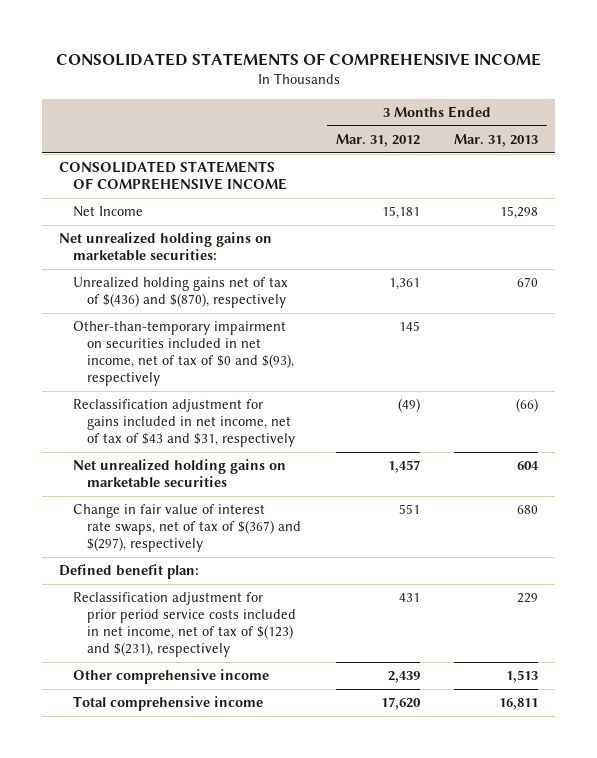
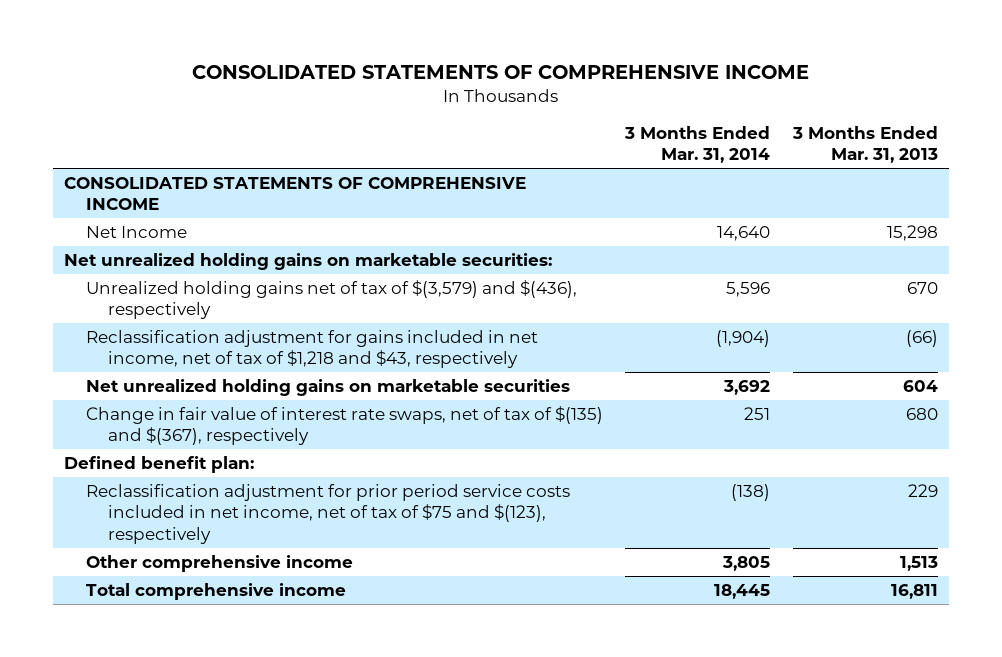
- | 3 Months Ended Mar. 31, 2012 | 3 Months Ended Mar. 31, 2013
+ | 3 Months Ended Mar. 31, 2014 | 3 Months Ended Mar. 31, 2013
- Unrealized holding gains net of tax of $(436) and $(870), respectively | 1,361 | 670
- Other-than-temporary impairment on securities included in net income, net of tax of $0 and $(93), respectively | 145 |
- Reclassification adjustment for gains included in net income, net of tax of $43 and $31, respectively | (49) | (66)
+ Unrealized holding gains net of tax of $(3,579) and $(436), respectively | 5,596 | 670
+ Reclassification adjustment for gains included in net income, net of tax of $1,218 and $43, respectively | (1,904) | (66)
- Change in fair value of interest rate swaps, net of tax of $(367) and $(297), respectively | 551 | 680
+ Change in fair value of interest rate swaps, net of tax of $(135) and $(367), respectively | 251 | 680
- Reclassification adjustment for prior period service costs included in net income, net of tax of $(123) and $(231), respectively | 431 | 229
+ Reclassification adjustment for prior period service costs included in net income, net of tax of $75 and $(123), respectively | (138) | 229

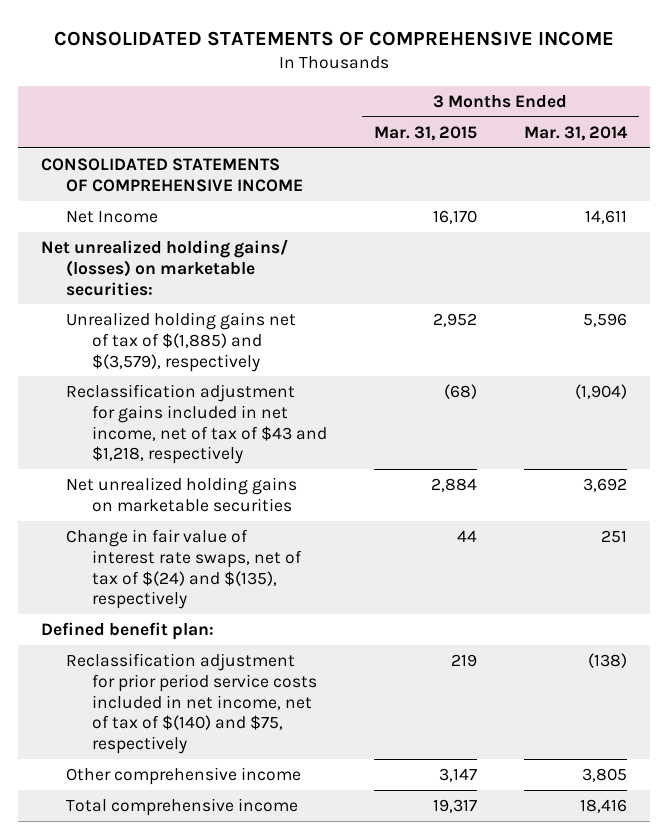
- | 3 Months Ended Mar. 31, 2014 | 3 Months Ended Mar. 31, 2013
+ | 3 Months Ended Mar. 31, 2015 | 3 Months Ended Mar. 31, 2014
- Net Income | 14,640 | 15,298
- Net unrealized holding gains on marketable securities:
- Unrealized holding gains net of tax of $(3,579) and $(436), respectively | 5,596 | 670
- Reclassification adjustment for gains included in net income, net of tax of $1,218 and $43, respectively | (1,904) | (66)
+ Net Income | 16,170 | 14,611
+ Net unrealized holding gains/ (losses) on marketable securities:
+ Unrealized holding gains net of tax of $(1,885) and $(3,579), respectively | 2,952 | 5,596
+ Reclassification adjustment for gains included in net income, net of tax of $43 and $1,218, respectively | (68) | (1,904)
- Change in fair value of interest rate swaps, net of tax of $(135) and $(367), respectively | 251 | 680
+ Change in fair value of interest rate swaps, net of tax of $(24) and $(135), respectively | 44 | 251
- Reclassification adjustment for prior period service costs included in net income, net of tax of $75 and $(123), respectively | (138) | 229
+ Reclassification adjustment for prior period service costs included in net income, net of tax of $(140) and $75, respectively | 219 | (138)
- Total comprehensive income | 18,445 | 16,811
+ Total comprehensive income | 19,317 | 18,416

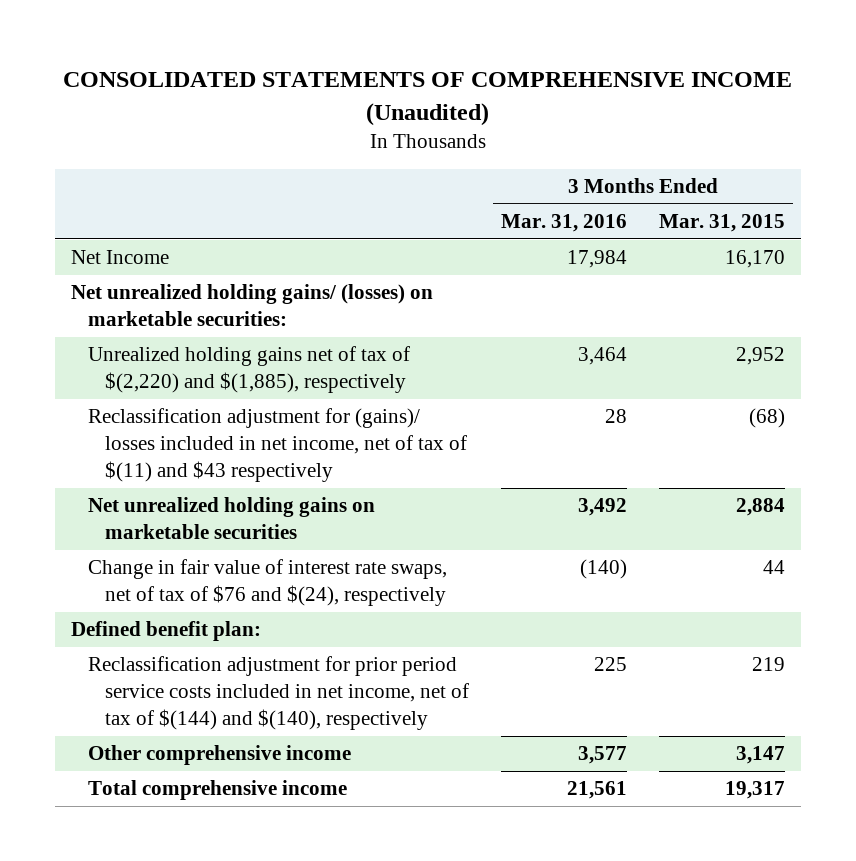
- CONSOLIDATED STATEMENTS OF COMPREHENSIVE INCOME
+ CONSOLIDATED STATEMENTS OF COMPREHENSIVE INCOME (Unaudited)
- | 3 Months Ended Mar. 31, 2015 | 3 Months Ended Mar. 31, 2014
+ | 3 Months Ended Mar. 31, 2016 | 3 Months Ended Mar. 31, 2015
- CONSOLIDATED STATEMENTS OF COMPREHENSIVE INCOME
- Unrealized holding gains net of tax of $(1,885) and $(3,579), respectively | 2,952 | 5,596
- Reclassification adjustment for gains included in net income, net of tax of $43 and $1,218, respectively | (68) | (1,904)
+ Unrealized holding gains net of tax of $(2,220) and $(1,885), respectively | 3,464 | 2,952
+ Reclassification adjustment for (gains)/ losses included in net income, net of tax of $(11) and $43 respectively | 28 | (68)
- Change in fair value of interest rate swaps, net of tax of $(24) and $(135), respectively | 44 | 251
+ Change in fair value of interest rate swaps, net of tax of $76 and $(24), respectively | (140) | 44
- Reclassification adjustment for prior period service costs included in net income, net of tax of $(140) and $75, respectively | 219 | (138)
+ Reclassification adjustment for prior period service costs included in net income, net of tax of $(144) and $(140), respectively | 225 | 219

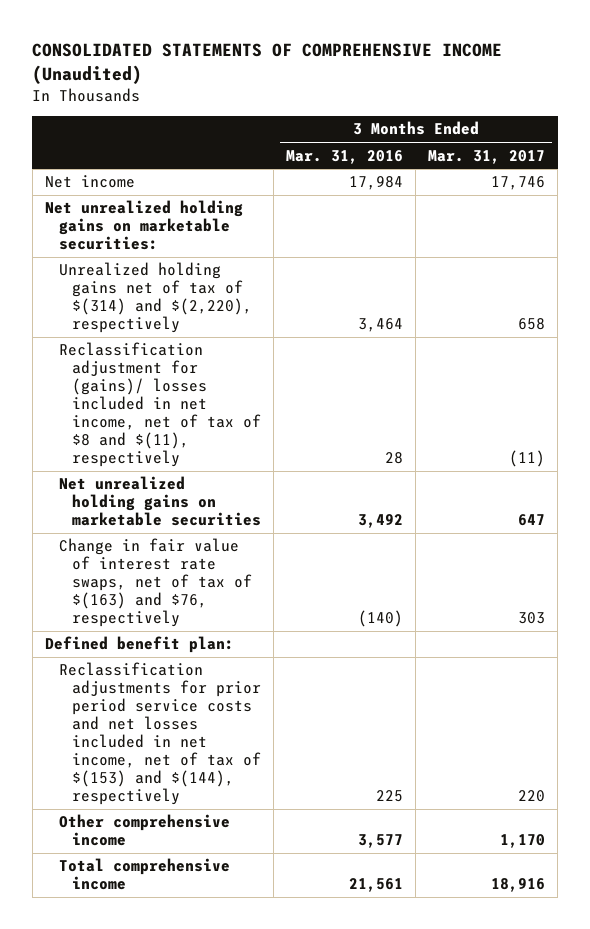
- | 3 Months Ended Mar. 31, 2016 | 3 Months Ended Mar. 31, 2015
+ | 3 Months Ended Mar. 31, 2016 | 3 Months Ended Mar. 31, 2017
- Net Income | 17,984 | 16,170
- Net unrealized holding gains/ (losses) on marketable securities:
- Unrealized holding gains net of tax of $(2,220) and $(1,885), respectively | 3,464 | 2,952
- Reclassification adjustment for (gains)/ losses included in net income, net of tax of $(11) and $43 respectively | 28 | (68)
+ Net income | 17,984 | 17,746
+ Net unrealized holding gains on marketable securities:
+ Unrealized holding gains net of tax of $(314) and $(2,220), respectively | 3,464 | 658
+ Reclassification adjustment for (gains)/ losses included in net income, net of tax of $8 and $(11), respectively | 28 | (11)
- Change in fair value of interest rate swaps, net of tax of $76 and $(24), respectively | (140) | 44
+ Change in fair value of interest rate swaps, net of tax of $(163) and $76, respectively | (140) | 303
- Reclassification adjustment for prior period service costs included in net income, net of tax of $(144) and $(140), respectively | 225 | 219
+ Reclassification adjustments for prior period service costs and net losses included in net income, net of tax of $(153) and $(144), respectively | 225 | 220

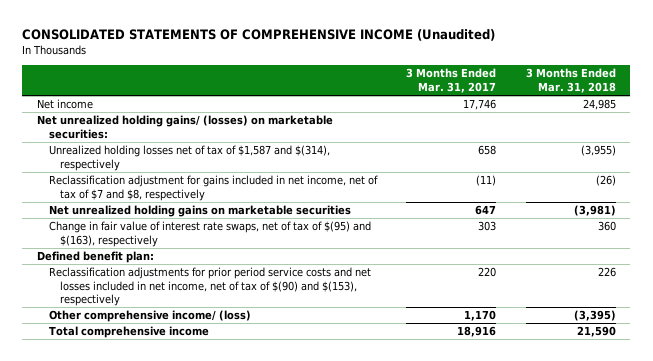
- | 3 Months Ended Mar. 31, 2016 | 3 Months Ended Mar. 31, 2017
+ | 3 Months Ended Mar. 31, 2017 | 3 Months Ended Mar. 31, 2018
- Net unrealized holding gains on marketable securities:
- Unrealized holding gains net of tax of $(314) and $(2,220), respectively | 3,464 | 658
- Reclassification adjustment for (gains)/ losses included in net income, net of tax of $8 and $(11), respectively | 28 | (11)
+ Net unrealized holding gains/ (losses) on marketable securities:
+ Unrealized holding losses net of tax of $1,587 and $(314), respectively | 658 | (3,955)
+ Reclassification adjustment for gains included in net income, net of tax of $7 and $8, respectively | (11) | (26)
- Change in fair value of interest rate swaps, net of tax of $(163) and $76, respectively | (140) | 303
+ Change in fair value of interest rate swaps, net of tax of $(95) and $(163), respectively | 303 | 360
- Reclassification adjustments for prior period service costs and net losses included in net income, net of tax of $(153) and $(144), respectively | 225 | 220
- Other comprehensive income | 3,577 | 1,170
+ Reclassification adjustments for prior period service costs and net losses included in net income, net of tax of $(90) and $(153), respectively | 220 | 226
+ Other comprehensive income/ (loss) | 1,170 | (3,395)

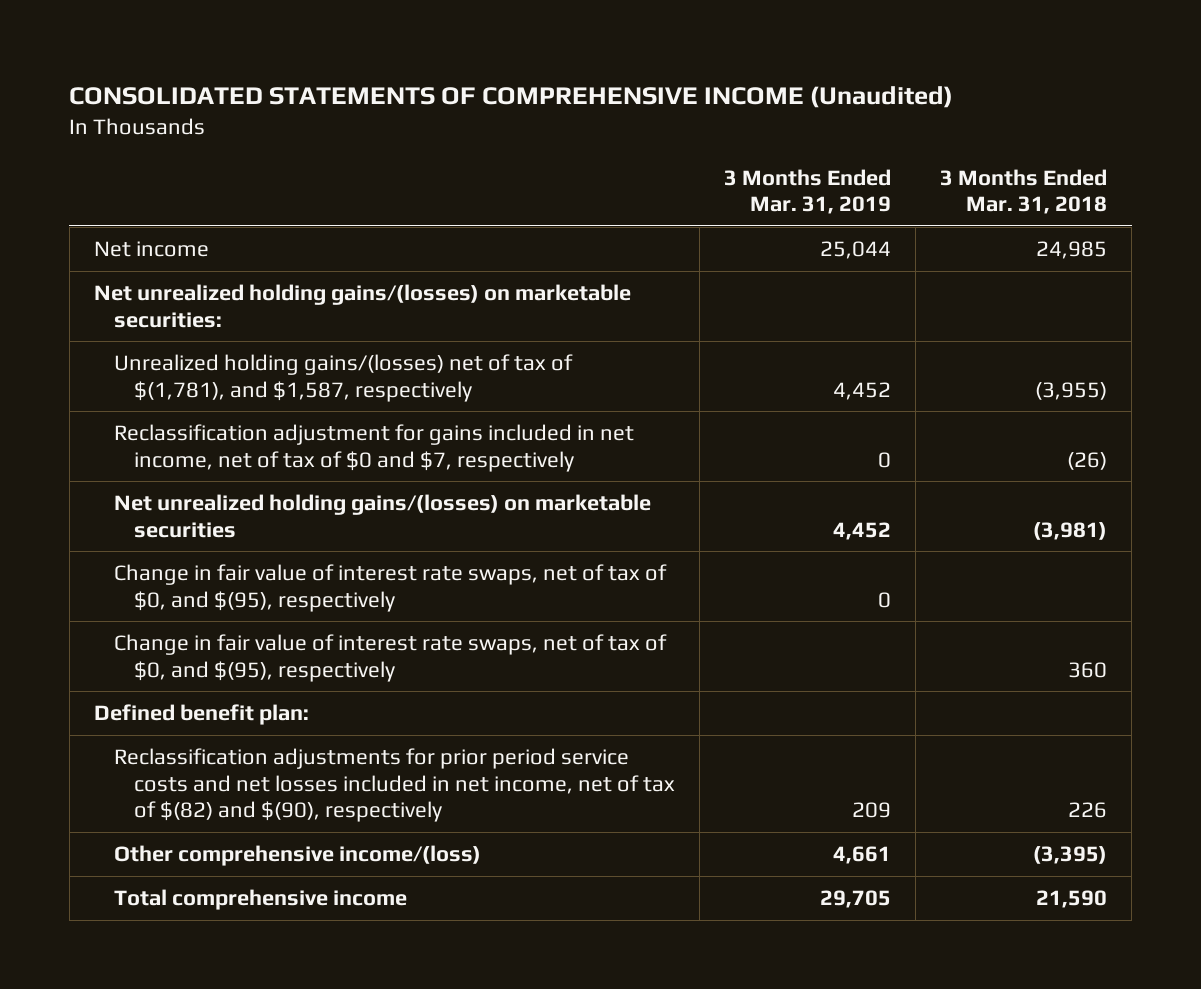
- | 3 Months Ended Mar. 31, 2017 | 3 Months Ended Mar. 31, 2018
+ | 3 Months Ended Mar. 31, 2019 | 3 Months Ended Mar. 31, 2018
- Net unrealized holding gains/ (losses) on marketable securities:
- Unrealized holding losses net of tax of $1,587 and $(314), respectively | 658 | (3,955)
- Reclassification adjustment for gains included in net income, net of tax of $7 and $8, respectively | (11) | (26)
- Net unrealized holding gains on marketable securities | 647 | (3,981)
- Change in fair value of interest rate swaps, net of tax of $(95) and $(163), respectively | 303 | 360
+ Net unrealized holding gains/(losses) on marketable securities:
+ Unrealized holding gains/(losses) net of tax of $(1,781), and $1,587, respectively | 4,452 | (3,955)
+ Reclassification adjustment for gains included in net income, net of tax of $0 and $7, respectively | 0 | (26)
+ Net unrealized holding gains/(losses) on marketable securities | 4,452 | (3,981)
+ Change in fair value of interest rate swaps, net of tax of $0, and $(95), respectively | 0 |
+ Change in fair value of interest rate swaps, net of tax of $0, and $(95), respectively | | 360
- Reclassification adjustments for prior period service costs and net losses included in net income, net of tax of $(90) and $(153), respectively | 220 | 226
- Other comprehensive income/ (loss) | 1,170 | (3,395)
+ Reclassification adjustments for prior period service costs and net losses included in net income, net of tax of $(82) and $(90), respectively | 209 | 226
+ Other comprehensive income/(loss) | 4,661 | (3,395)

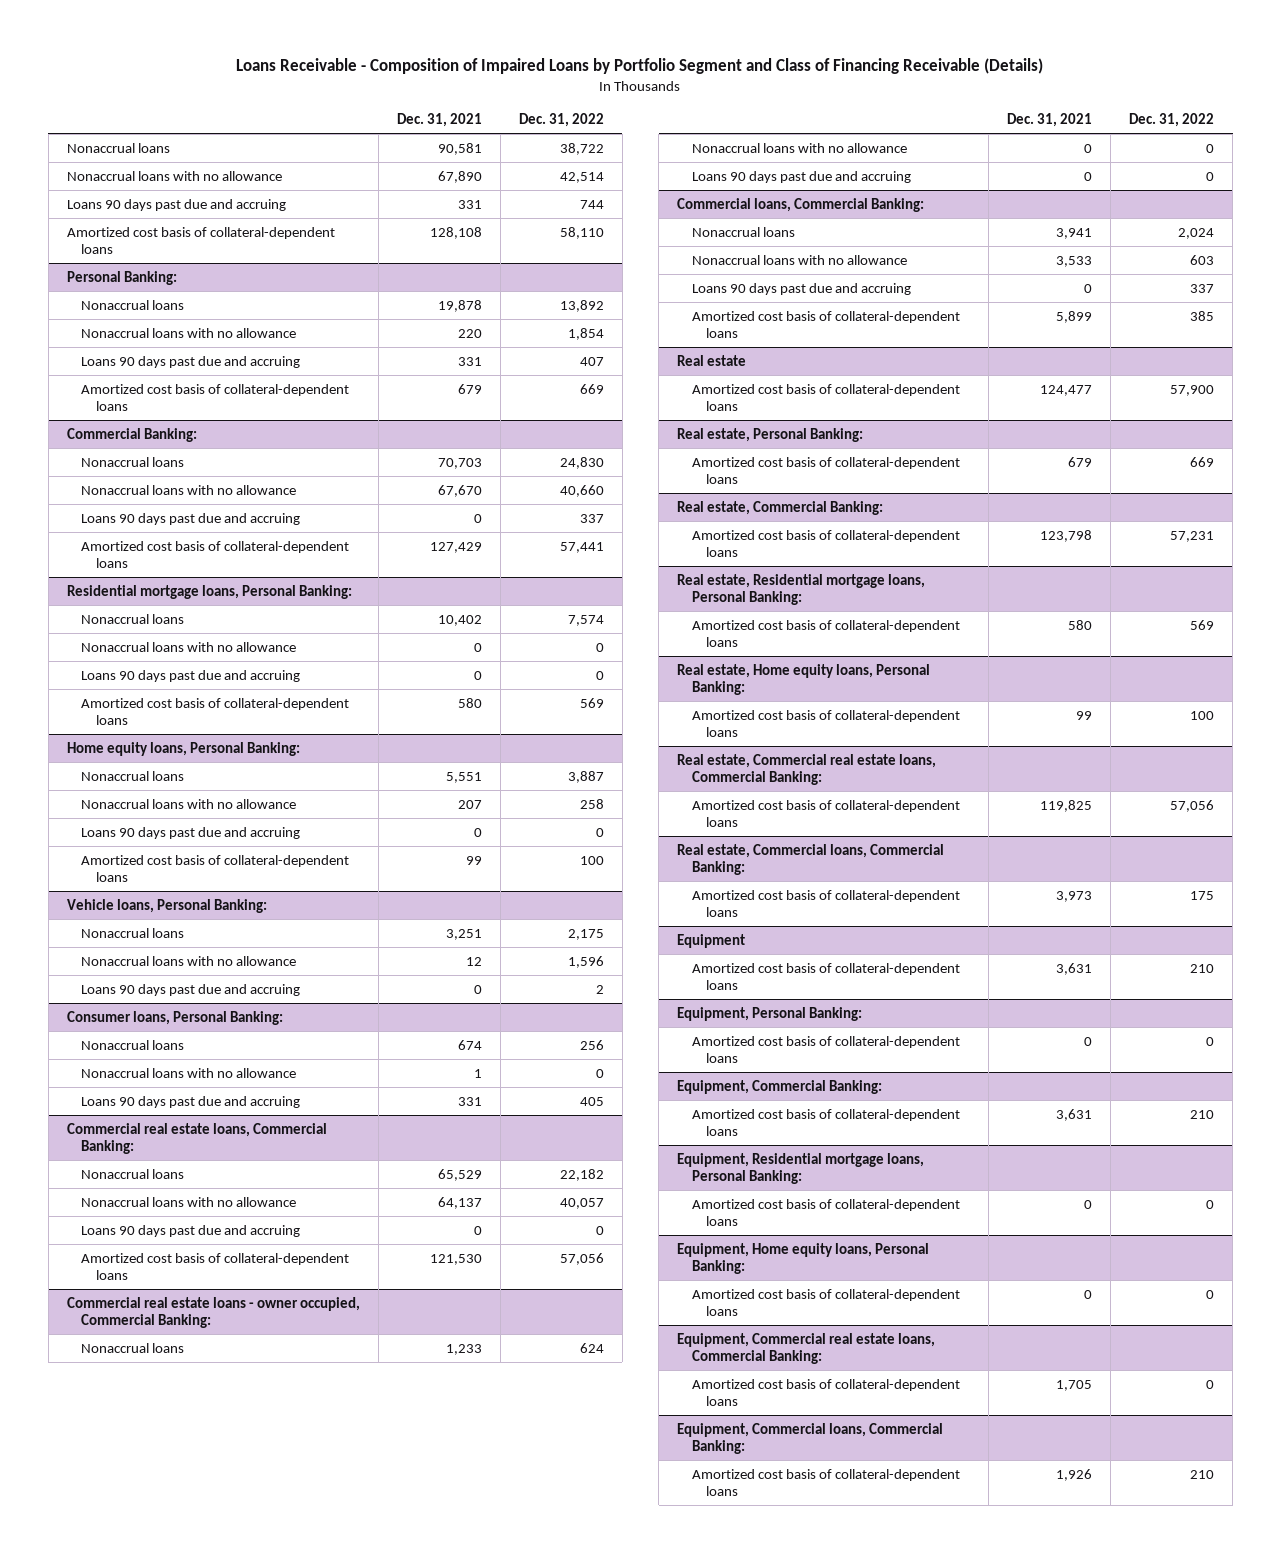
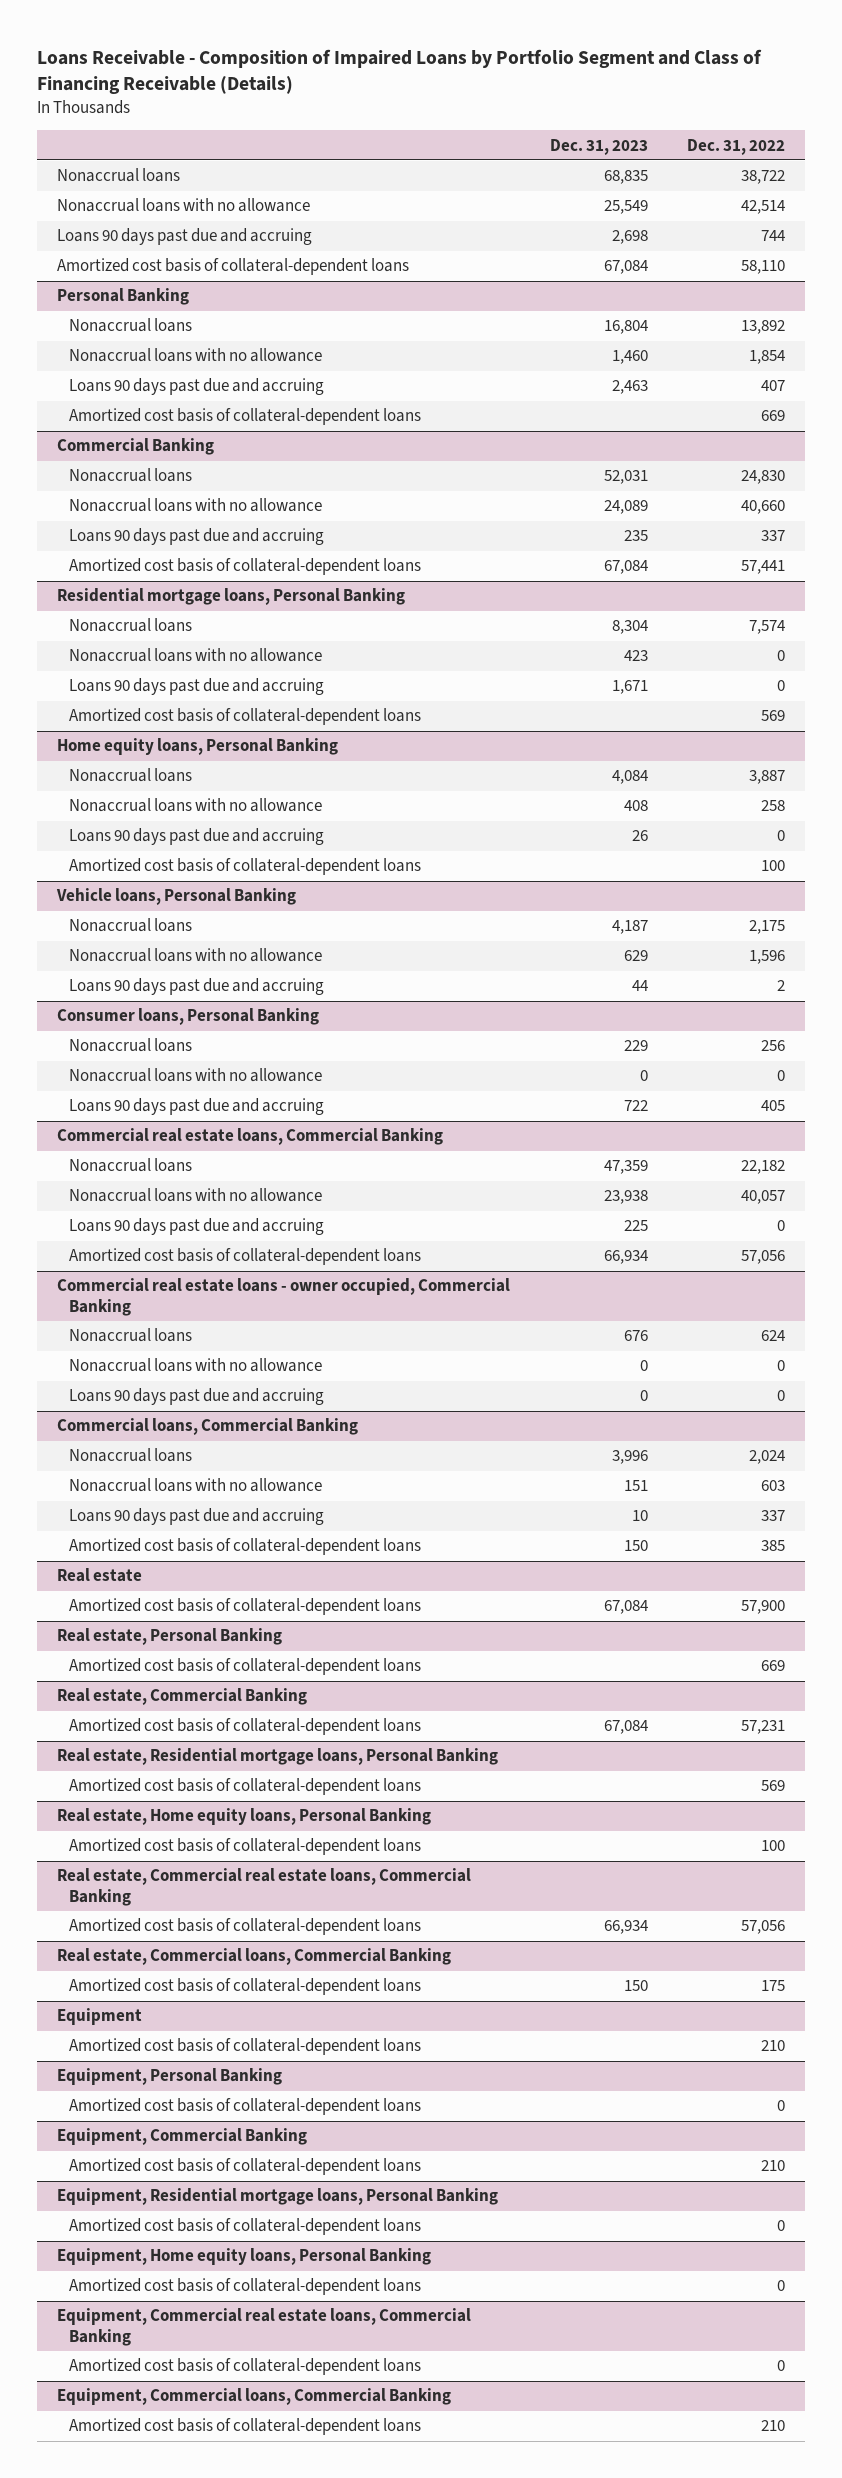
- | Dec. 31, 2021 | Dec. 31, 2022
+ | Dec. 31, 2023 | Dec. 31, 2022
- Personal Banking:
+ Personal Banking
- Commercial Banking:
+ Commercial Banking
- Residential mortgage loans, Personal Banking:
+ Residential mortgage loans, Personal Banking
- Home equity loans, Personal Banking:
+ Home equity loans, Personal Banking
- Vehicle loans, Personal Banking:
+ Vehicle loans, Personal Banking
- Consumer loans, Personal Banking:
+ Consumer loans, Personal Banking
- Commercial real estate loans, Commercial Banking:
+ Commercial real estate loans, Commercial Banking
- Commercial real estate loans - owner occupied, Commercial Banking:
+ Commercial real estate loans - owner occupied, Commercial Banking
- Commercial loans, Commercial Banking:
+ Commercial loans, Commercial Banking
- Real estate, Personal Banking:
+ Real estate, Personal Banking
- Real estate, Commercial Banking:
+ Real estate, Commercial Banking
- Real estate, Residential mortgage loans, Personal Banking:
+ Real estate, Residential mortgage loans, Personal Banking
- Real estate, Home equity loans, Personal Banking:
+ Real estate, Home equity loans, Personal Banking
- Real estate, Commercial real estate loans, Commercial Banking:
+ Real estate, Commercial real estate loans, Commercial Banking
- Real estate, Commercial loans, Commercial Banking:
+ Real estate, Commercial loans, Commercial Banking
- Equipment, Personal Banking:
+ Equipment, Personal Banking
- Equipment, Commercial Banking:
+ Equipment, Commercial Banking
- Equipment, Residential mortgage loans, Personal Banking:
+ Equipment, Residential mortgage loans, Personal Banking
- Equipment, Home equity loans, Personal Banking:
+ Equipment, Home equity loans, Personal Banking
- Equipment, Commercial real estate loans, Commercial Banking:
+ Equipment, Commercial real estate loans, Commercial Banking
- Equipment, Commercial loans, Commercial Banking:
+ Equipment, Commercial loans, Commercial Banking

